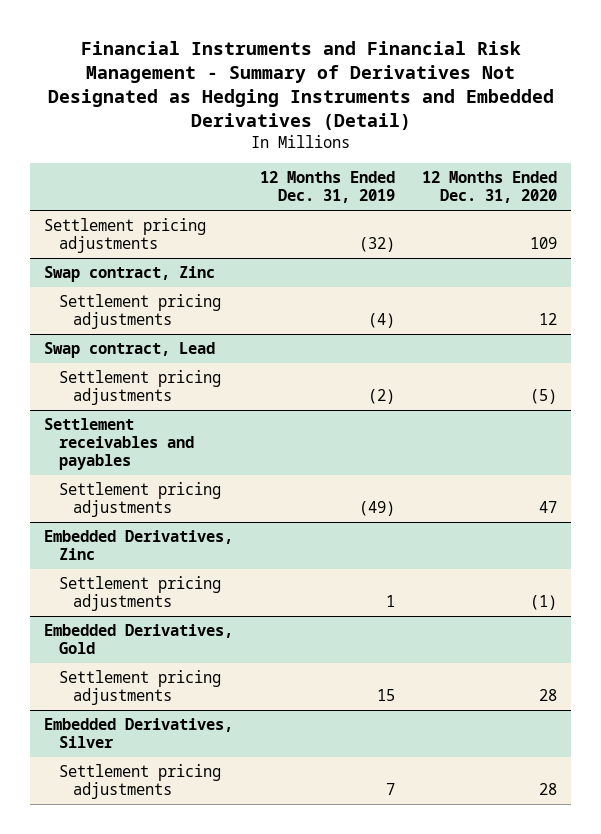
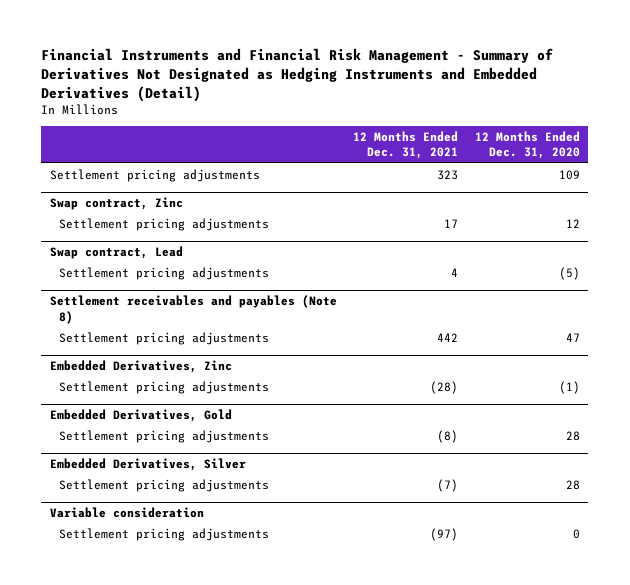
- | 12 Months Ended Dec. 31, 2019 | 12 Months Ended Dec. 31, 2020
+ | 12 Months Ended Dec. 31, 2021 | 12 Months Ended Dec. 31, 2020
- Settlement receivables and payables
+ Settlement receivables and payables (Note 8)
+ Variable consideration
+ Settlement pricing adjustments | (97) | 0

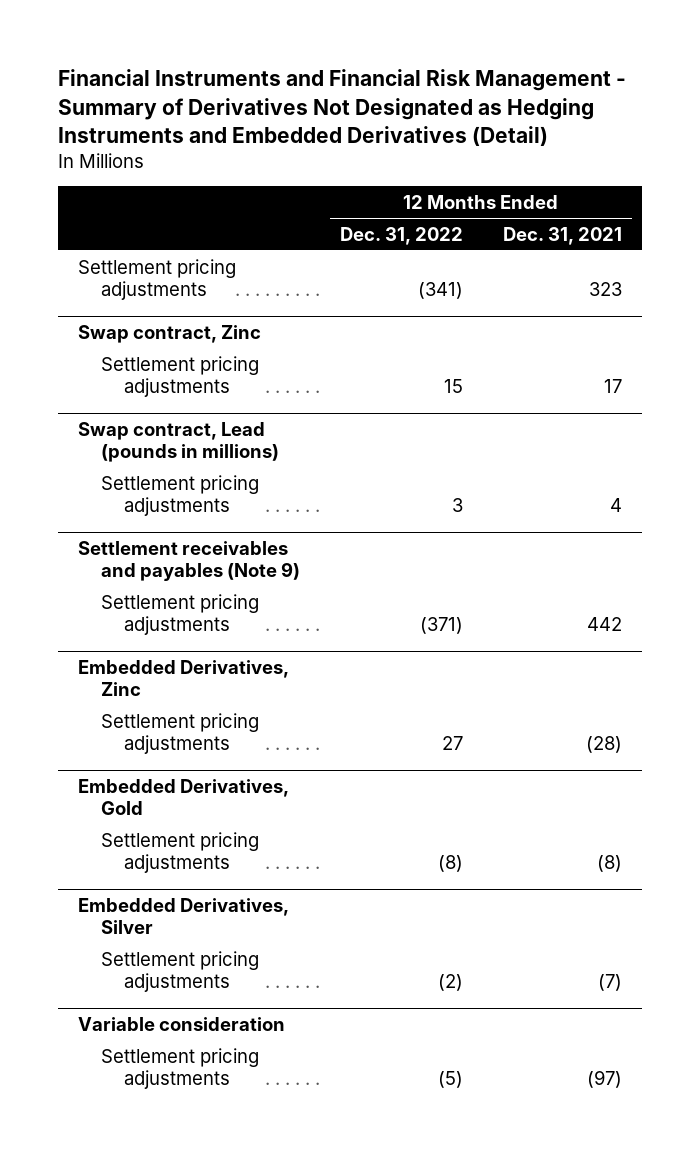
- | 12 Months Ended Dec. 31, 2021 | 12 Months Ended Dec. 31, 2020
+ | 12 Months Ended Dec. 31, 2022 | 12 Months Ended Dec. 31, 2021
- Swap contract, Lead
+ Swap contract, Lead (pounds in millions)
- Settlement receivables and payables (Note 8)
+ Settlement receivables and payables (Note 9)

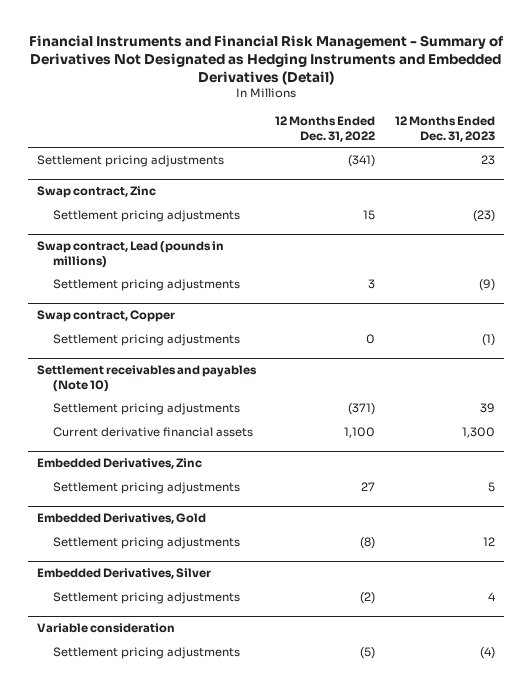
- | 12 Months Ended Dec. 31, 2022 | 12 Months Ended Dec. 31, 2021
+ | 12 Months Ended Dec. 31, 2022 | 12 Months Ended Dec. 31, 2023
- Settlement receivables and payables (Note 9)
+ Swap contract, Copper
+ Settlement pricing adjustments | 0 | (1)
+ Settlement receivables and payables (Note 10)
+ Current derivative financial assets | 1,100 | 1,300

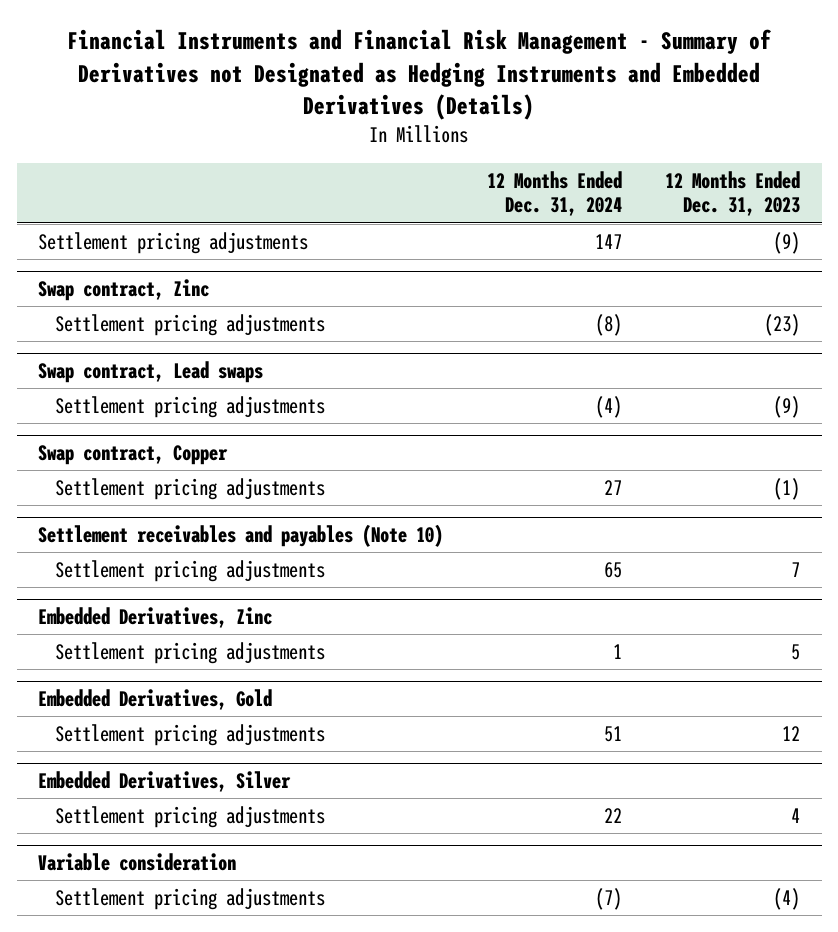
- Financial Instruments and Financial Risk Management - Summary of Derivatives Not Designated as Hedging Instruments and Embedded Derivatives (Detail)
+ Financial Instruments and Financial Risk Management - Summary of Derivatives not Designated as Hedging Instruments and Embedded Derivatives (Details)
- | 12 Months Ended Dec. 31, 2022 | 12 Months Ended Dec. 31, 2023
+ | 12 Months Ended Dec. 31, 2024 | 12 Months Ended Dec. 31, 2023
- Settlement pricing adjustments | (341) | 23
+ Settlement pricing adjustments | 147 | (9)
- Swap contract, Lead (pounds in millions)
+ Swap contract, Lead swaps
@ Settlement receivables and payables (Note 10)
- Settlement pricing adjustments | (371) | 39
- Current derivative financial assets | 1,100 | 1,300
+ Settlement pricing adjustments | 65 | 7

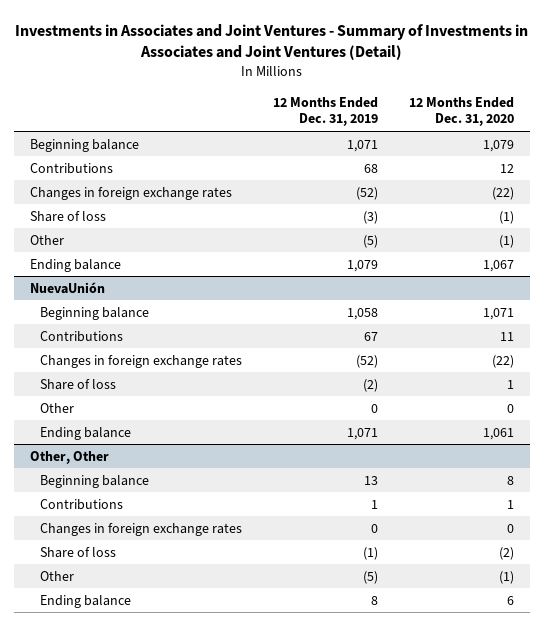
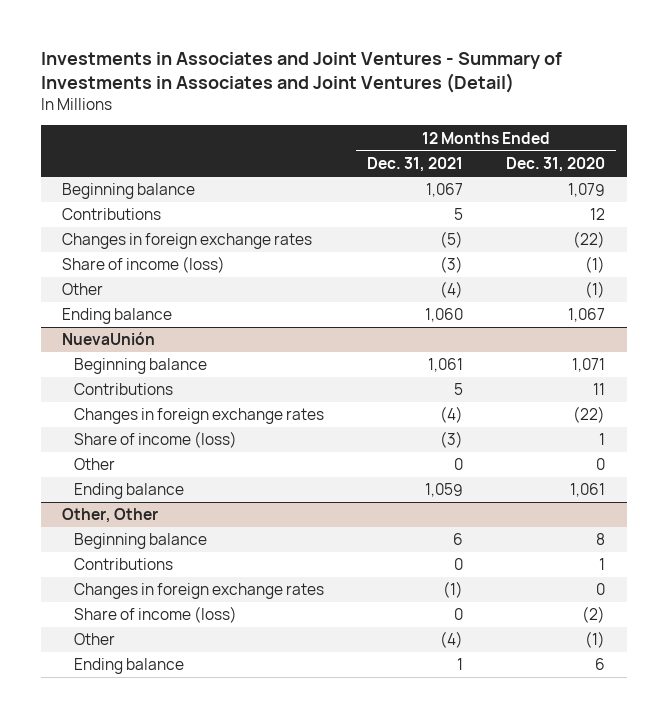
- | 12 Months Ended Dec. 31, 2019 | 12 Months Ended Dec. 31, 2020
+ | 12 Months Ended Dec. 31, 2021 | 12 Months Ended Dec. 31, 2020
- Share of loss | (3) | (1)
+ Share of income (loss) | (3) | (1)
@ NuevaUnión
- Share of loss | (2) | 1
+ Share of income (loss) | (3) | 1
@ Other, Other
- Share of loss | (1) | (2)
+ Share of income (loss) | 0 | (2)

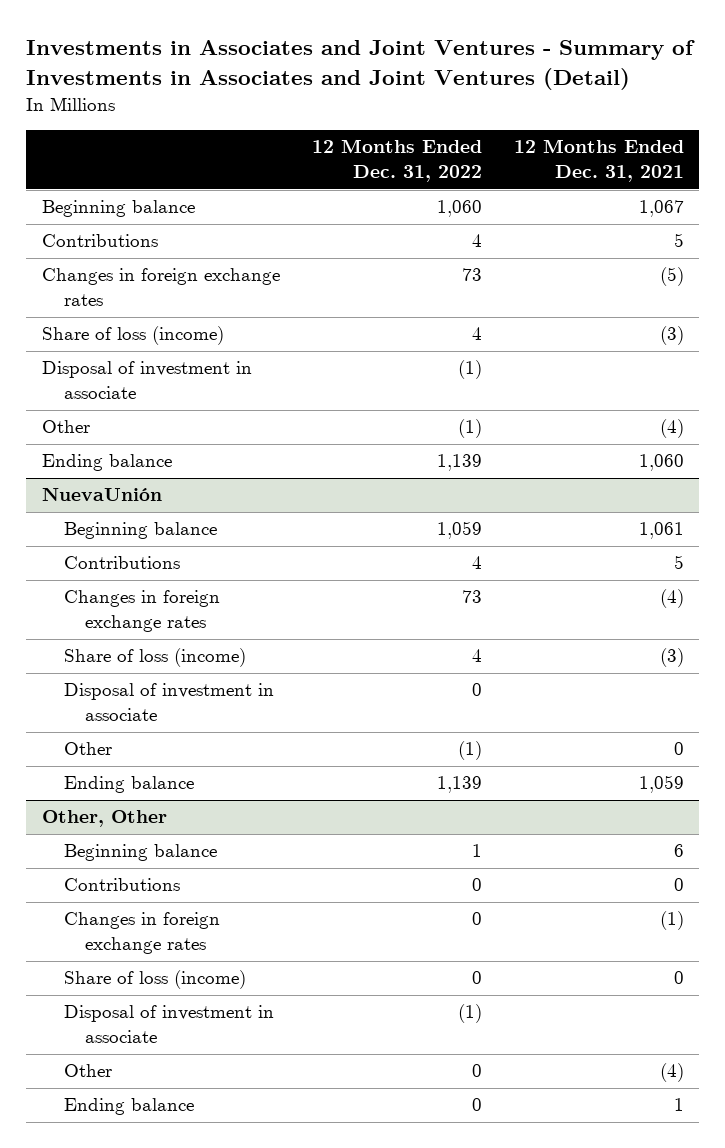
- | 12 Months Ended Dec. 31, 2021 | 12 Months Ended Dec. 31, 2020
+ | 12 Months Ended Dec. 31, 2022 | 12 Months Ended Dec. 31, 2021
- Share of income (loss) | (3) | (1)
+ Share of loss (income) | 4 | (3)
+ Disposal of investment in associate | (1) |
@ NuevaUnión
- Share of income (loss) | (3) | 1
+ Share of loss (income) | 4 | (3)
+ Disposal of investment in associate | 0 |
@ Other, Other
- Share of income (loss) | 0 | (2)
+ Share of loss (income) | 0 | 0
+ Disposal of investment in associate | (1) |

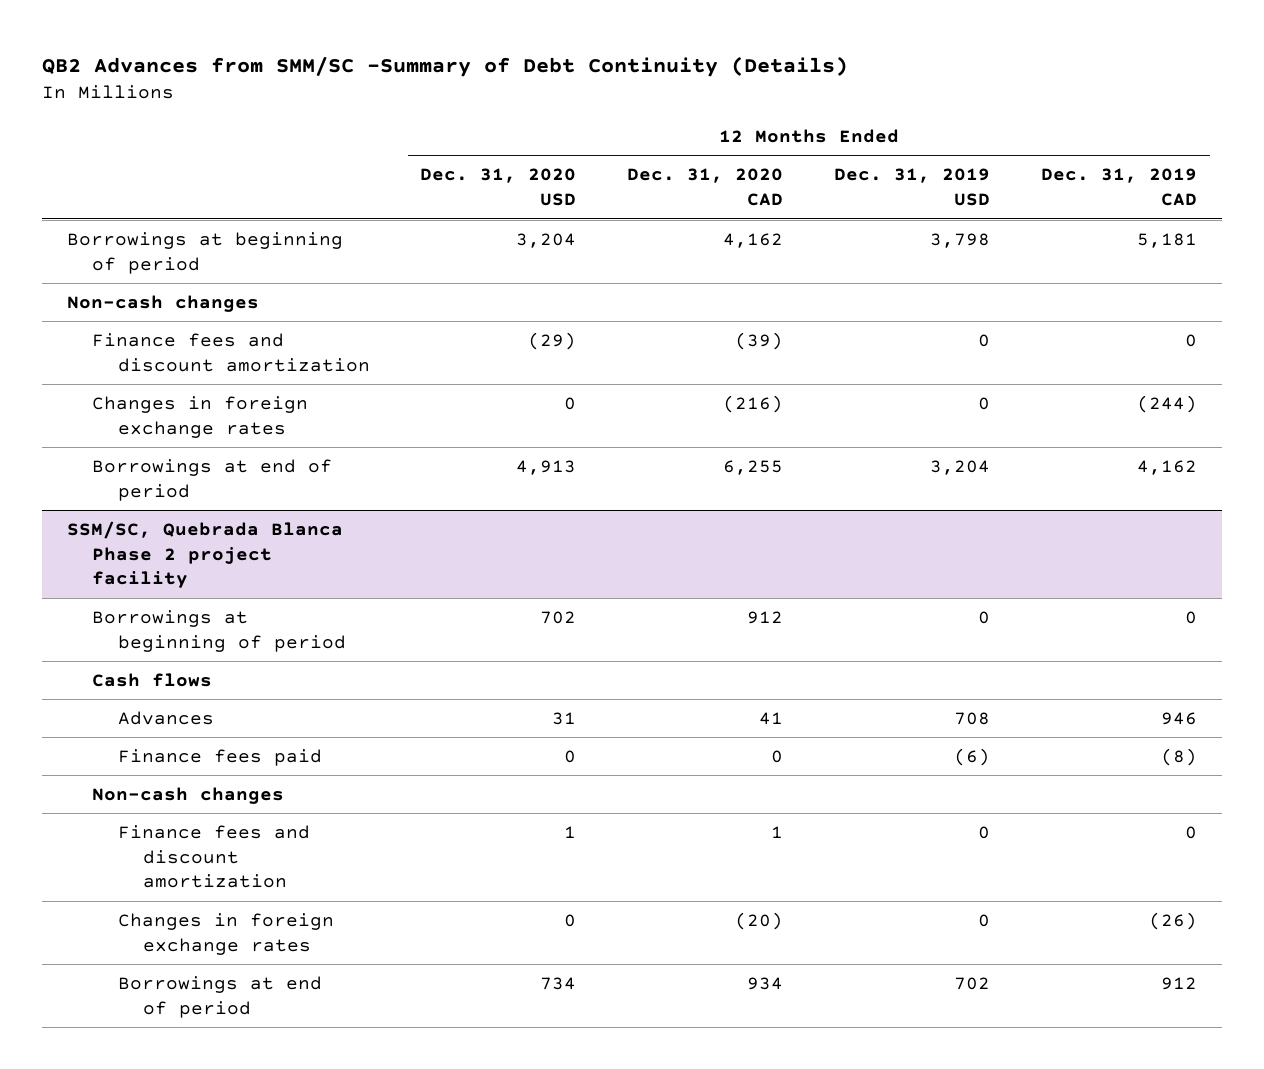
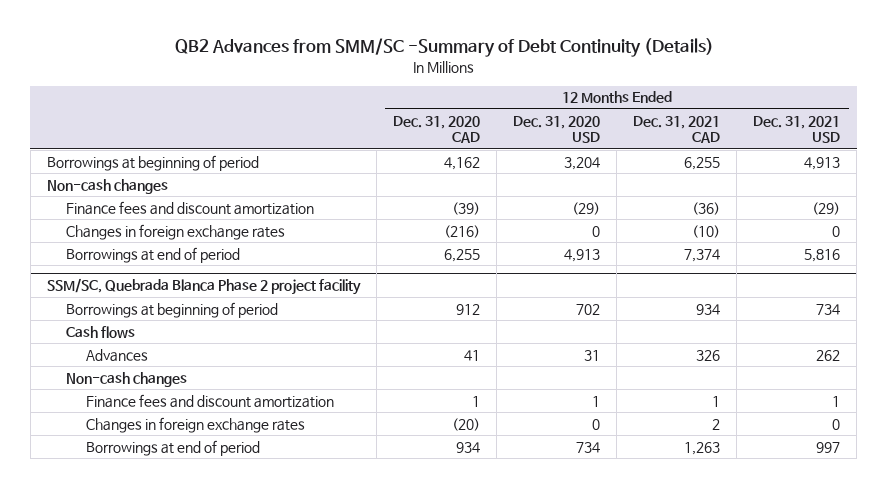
- | 12 Months Ended Dec. 31, 2020 USD | 12 Months Ended Dec. 31, 2020 CAD | 12 Months Ended Dec. 31, 2019 USD | 12 Months Ended Dec. 31, 2019 CAD
+ | 12 Months Ended Dec. 31, 2020 CAD | 12 Months Ended Dec. 31, 2020 USD | 12 Months Ended Dec. 31, 2021 CAD | 12 Months Ended Dec. 31, 2021 USD
@ SSM/SC, Quebrada Blanca Phase 2 project facility
- Finance fees paid | 0 | 0 | (6) | (8)

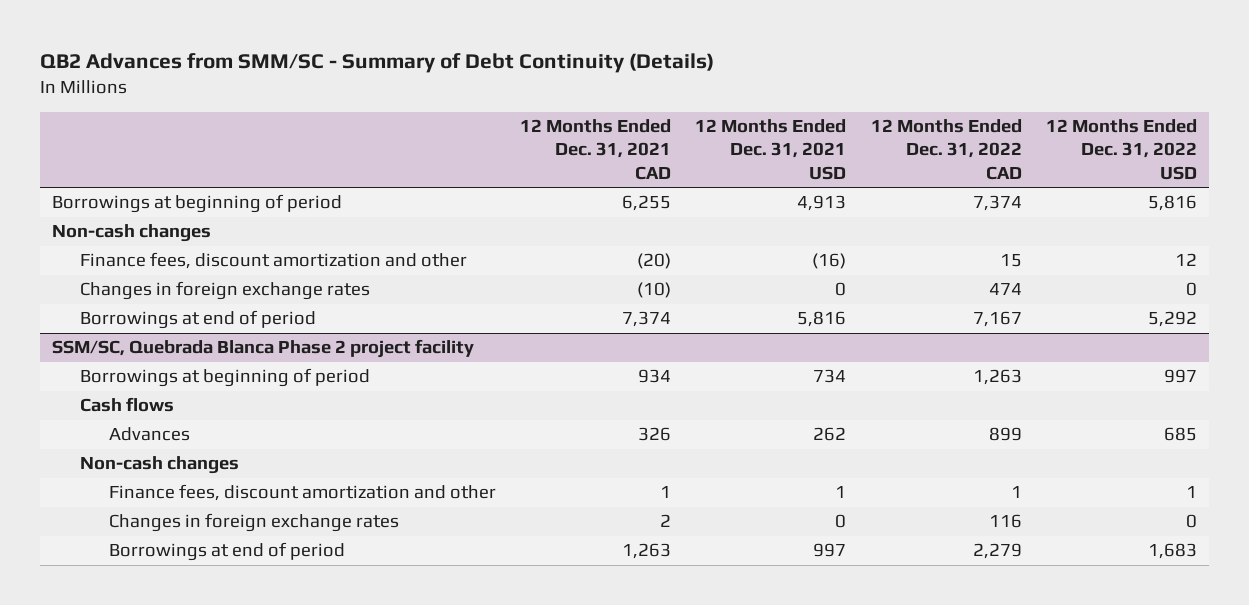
- QB2 Advances from SMM/SC -Summary of Debt Continuity (Details)
+ QB2 Advances from SMM/SC - Summary of Debt Continuity (Details)
- | 12 Months Ended Dec. 31, 2020 CAD | 12 Months Ended Dec. 31, 2020 USD | 12 Months Ended Dec. 31, 2021 CAD | 12 Months Ended Dec. 31, 2021 USD
+ | 12 Months Ended Dec. 31, 2021 CAD | 12 Months Ended Dec. 31, 2021 USD | 12 Months Ended Dec. 31, 2022 CAD | 12 Months Ended Dec. 31, 2022 USD
- Finance fees and discount amortization | (39) | (29) | (36) | (29)
+ Finance fees, discount amortization and other | (20) | (16) | 15 | 12
@ SSM/SC, Quebrada Blanca Phase 2 project facility
- Finance fees and discount amortization | 1 | 1 | 1 | 1
+ Finance fees, discount amortization and other | 1 | 1 | 1 | 1

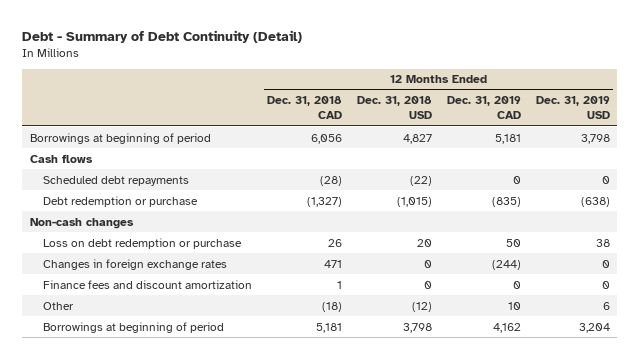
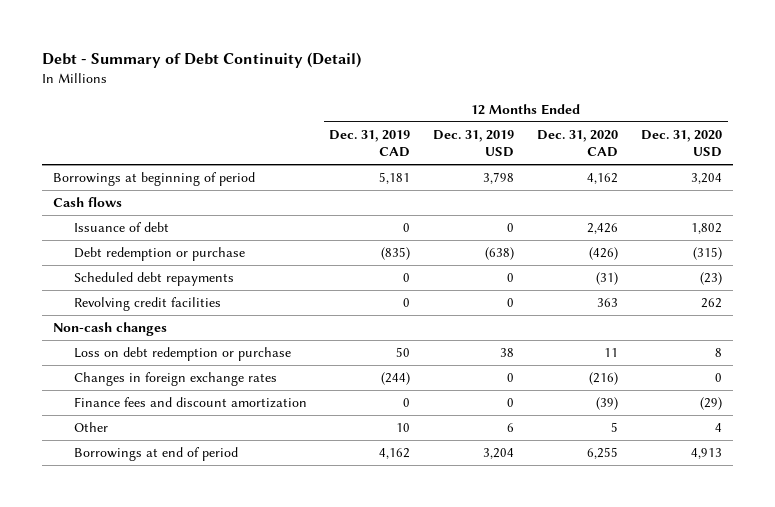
- | 12 Months Ended Dec. 31, 2018 CAD | 12 Months Ended Dec. 31, 2018 USD | 12 Months Ended Dec. 31, 2019 CAD | 12 Months Ended Dec. 31, 2019 USD
+ | 12 Months Ended Dec. 31, 2019 CAD | 12 Months Ended Dec. 31, 2019 USD | 12 Months Ended Dec. 31, 2020 CAD | 12 Months Ended Dec. 31, 2020 USD
+ Issuance of debt | 0 | 0 | 2,426 | 1,802
moved down: Scheduled debt repayments | 0 | 0 | (31) | (23)
+ Revolving credit facilities | 0 | 0 | 363 | 262
- Borrowings at beginning of period | 5,181 | 3,798 | 4,162 | 3,204
+ Borrowings at end of period | 4,162 | 3,204 | 6,255 | 4,913

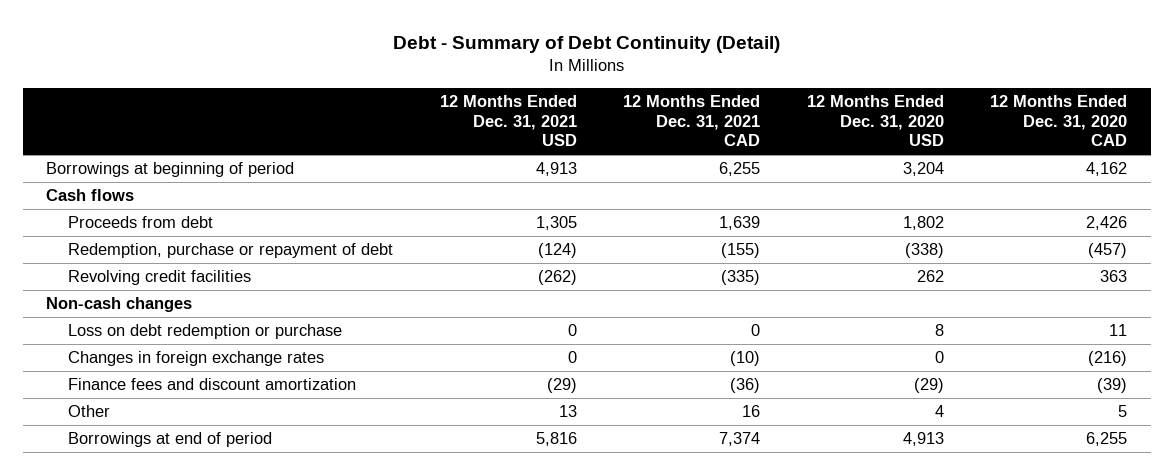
- | 12 Months Ended Dec. 31, 2019 CAD | 12 Months Ended Dec. 31, 2019 USD | 12 Months Ended Dec. 31, 2020 CAD | 12 Months Ended Dec. 31, 2020 USD
+ | 12 Months Ended Dec. 31, 2021 USD | 12 Months Ended Dec. 31, 2021 CAD | 12 Months Ended Dec. 31, 2020 USD | 12 Months Ended Dec. 31, 2020 CAD
- Issuance of debt | 0 | 0 | 2,426 | 1,802
- Debt redemption or purchase | (835) | (638) | (426) | (315)
- Scheduled debt repayments | 0 | 0 | (31) | (23)
+ Proceeds from debt | 1,305 | 1,639 | 1,802 | 2,426
+ Redemption, purchase or repayment of debt | (124) | (155) | (338) | (457)

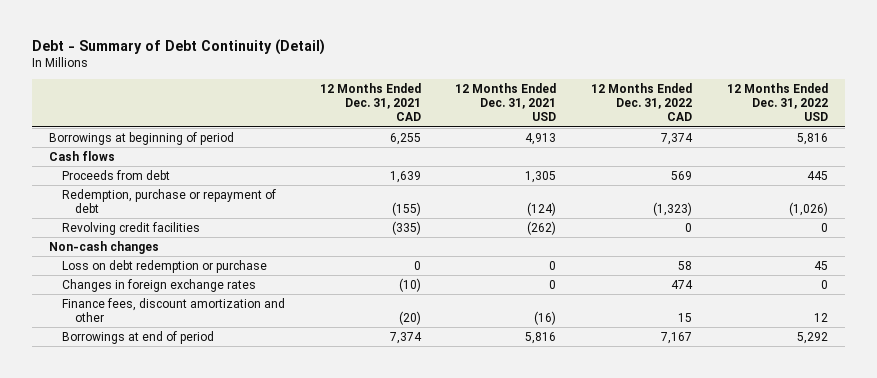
- | 12 Months Ended Dec. 31, 2021 USD | 12 Months Ended Dec. 31, 2021 CAD | 12 Months Ended Dec. 31, 2020 USD | 12 Months Ended Dec. 31, 2020 CAD
+ | 12 Months Ended Dec. 31, 2021 CAD | 12 Months Ended Dec. 31, 2021 USD | 12 Months Ended Dec. 31, 2022 CAD | 12 Months Ended Dec. 31, 2022 USD
- Finance fees and discount amortization | (29) | (36) | (29) | (39)
- Other | 13 | 16 | 4 | 5
+ Finance fees, discount amortization and other | (20) | (16) | 15 | 12

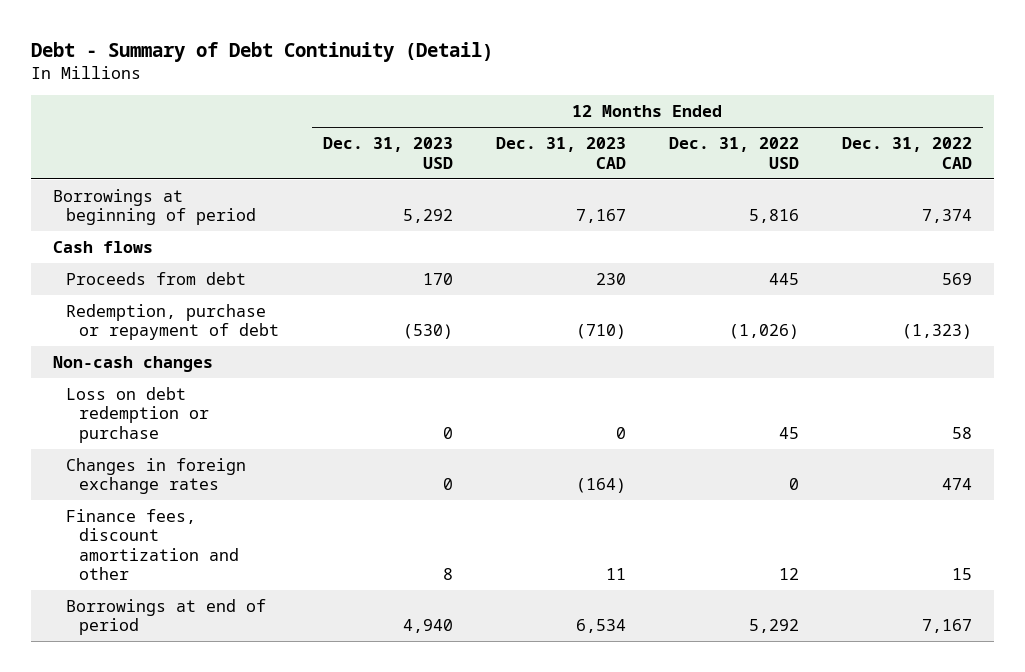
- | 12 Months Ended Dec. 31, 2021 CAD | 12 Months Ended Dec. 31, 2021 USD | 12 Months Ended Dec. 31, 2022 CAD | 12 Months Ended Dec. 31, 2022 USD
+ | 12 Months Ended Dec. 31, 2023 USD | 12 Months Ended Dec. 31, 2023 CAD | 12 Months Ended Dec. 31, 2022 USD | 12 Months Ended Dec. 31, 2022 CAD
- Revolving credit facilities | (335) | (262) | 0 | 0

